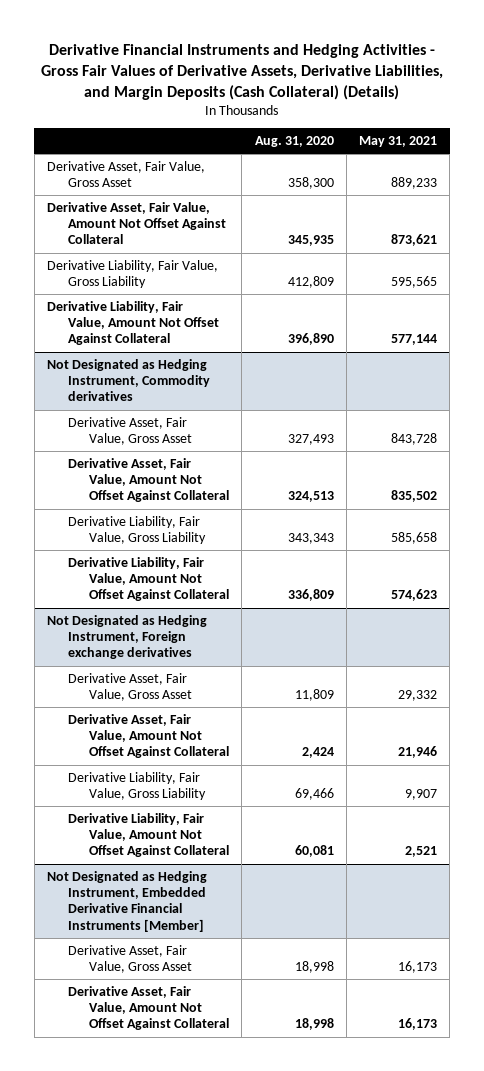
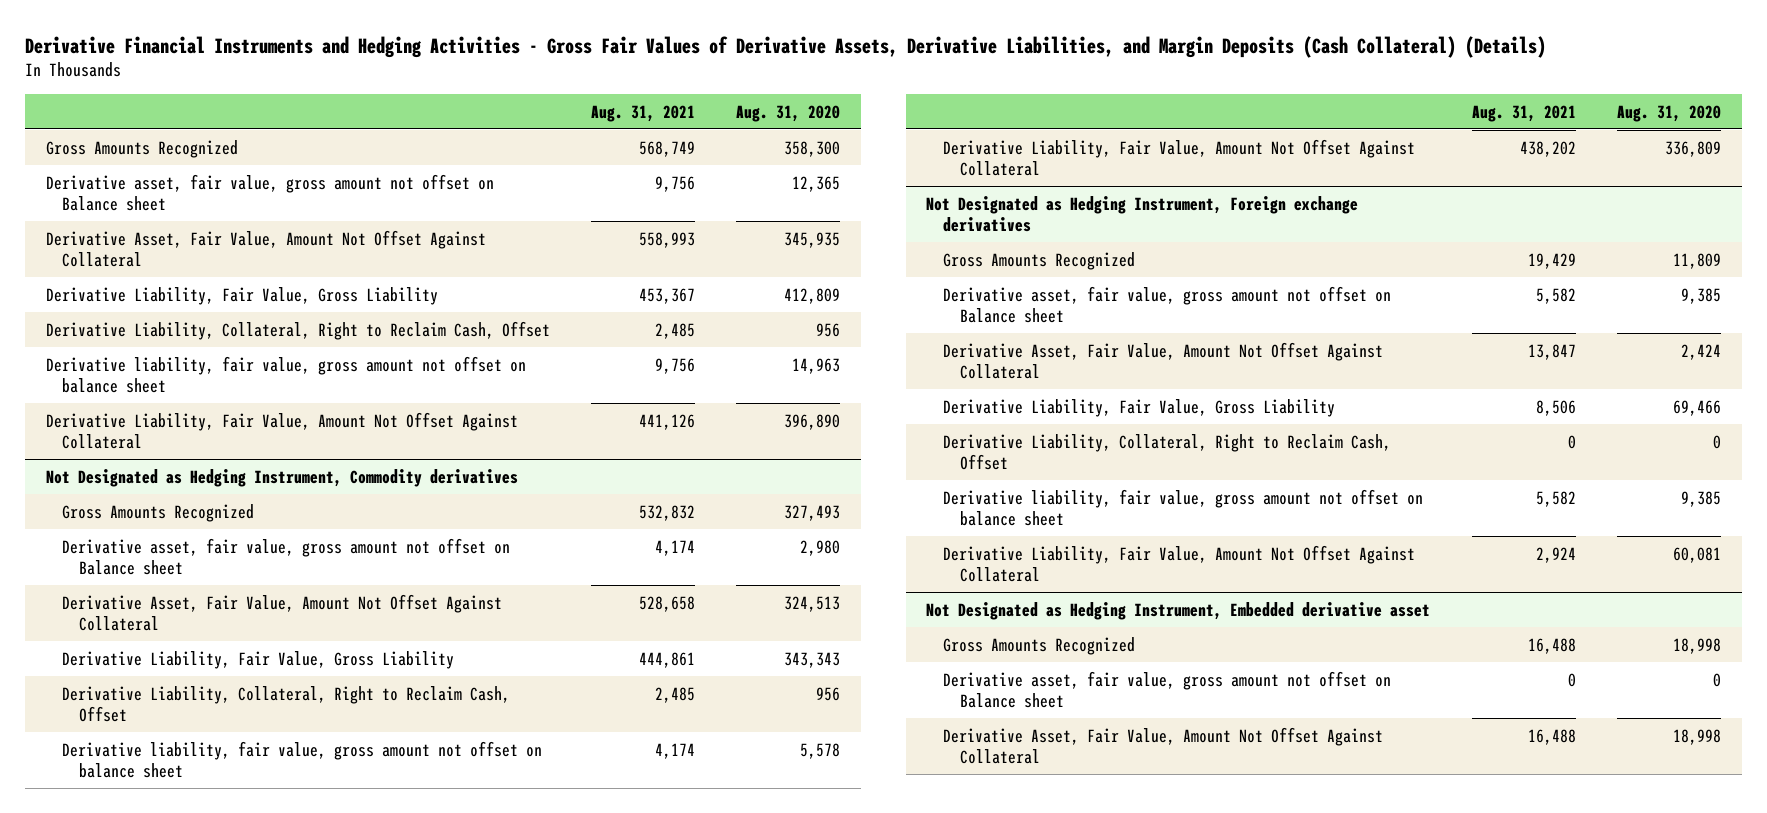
- | Aug. 31, 2020 | May 31, 2021
+ | Aug. 31, 2021 | Aug. 31, 2020
- Derivative Asset, Fair Value, Gross Asset | 358,300 | 889,233
+ Gross Amounts Recognized | 568,749 | 358,300
+ Derivative asset, fair value, gross amount not offset on Balance sheet | 9,756 | 12,365
+ Derivative Liability, Collateral, Right to Reclaim Cash, Offset | 2,485 | 956
+ Derivative liability, fair value, gross amount not offset on balance sheet | 9,756 | 14,963
@ Not Designated as Hedging Instrument, Commodity derivatives
- Derivative Asset, Fair Value, Gross Asset | 327,493 | 843,728
+ Gross Amounts Recognized | 532,832 | 327,493
+ Derivative asset, fair value, gross amount not offset on Balance sheet | 4,174 | 2,980
+ Derivative Liability, Collateral, Right to Reclaim Cash, Offset | 2,485 | 956
+ Derivative liability, fair value, gross amount not offset on balance sheet | 4,174 | 5,578
@ Not Designated as Hedging Instrument, Foreign exchange derivatives
- Derivative Asset, Fair Value, Gross Asset | 11,809 | 29,332
+ Gross Amounts Recognized | 19,429 | 11,809
+ Derivative asset, fair value, gross amount not offset on Balance sheet | 5,582 | 9,385
+ Derivative Liability, Collateral, Right to Reclaim Cash, Offset | 0 | 0
+ Derivative liability, fair value, gross amount not offset on balance sheet | 5,582 | 9,385
- Not Designated as Hedging Instrument, Embedded Derivative Financial Instruments [Member]
- Derivative Asset, Fair Value, Gross Asset | 18,998 | 16,173
+ Not Designated as Hedging Instrument, Embedded derivative asset
+ Gross Amounts Recognized | 16,488 | 18,998
+ Derivative asset, fair value, gross amount not offset on Balance sheet | 0 | 0

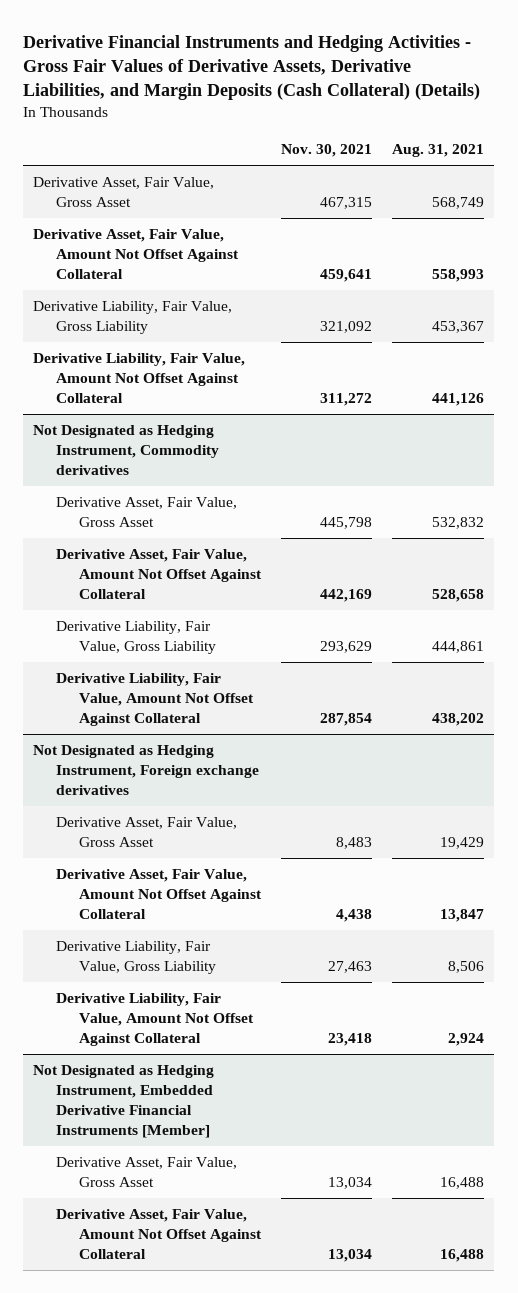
- | Aug. 31, 2021 | Aug. 31, 2020
+ | Nov. 30, 2021 | Aug. 31, 2021
- Gross Amounts Recognized | 568,749 | 358,300
- Derivative asset, fair value, gross amount not offset on Balance sheet | 9,756 | 12,365
+ Derivative Asset, Fair Value, Gross Asset | 467,315 | 568,749
- Derivative Liability, Collateral, Right to Reclaim Cash, Offset | 2,485 | 956
- Derivative liability, fair value, gross amount not offset on balance sheet | 9,756 | 14,963
@ Not Designated as Hedging Instrument, Commodity derivatives
- Gross Amounts Recognized | 532,832 | 327,493
- Derivative asset, fair value, gross amount not offset on Balance sheet | 4,174 | 2,980
+ Derivative Asset, Fair Value, Gross Asset | 445,798 | 532,832
- Derivative Liability, Collateral, Right to Reclaim Cash, Offset | 2,485 | 956
- Derivative liability, fair value, gross amount not offset on balance sheet | 4,174 | 5,578
@ Not Designated as Hedging Instrument, Foreign exchange derivatives
- Gross Amounts Recognized | 19,429 | 11,809
- Derivative asset, fair value, gross amount not offset on Balance sheet | 5,582 | 9,385
+ Derivative Asset, Fair Value, Gross Asset | 8,483 | 19,429
- Derivative Liability, Collateral, Right to Reclaim Cash, Offset | 0 | 0
- Derivative liability, fair value, gross amount not offset on balance sheet | 5,582 | 9,385
- Not Designated as Hedging Instrument, Embedded derivative asset
- Gross Amounts Recognized | 16,488 | 18,998
- Derivative asset, fair value, gross amount not offset on Balance sheet | 0 | 0
+ Not Designated as Hedging Instrument, Embedded Derivative Financial Instruments [Member]
+ Derivative Asset, Fair Value, Gross Asset | 13,034 | 16,488

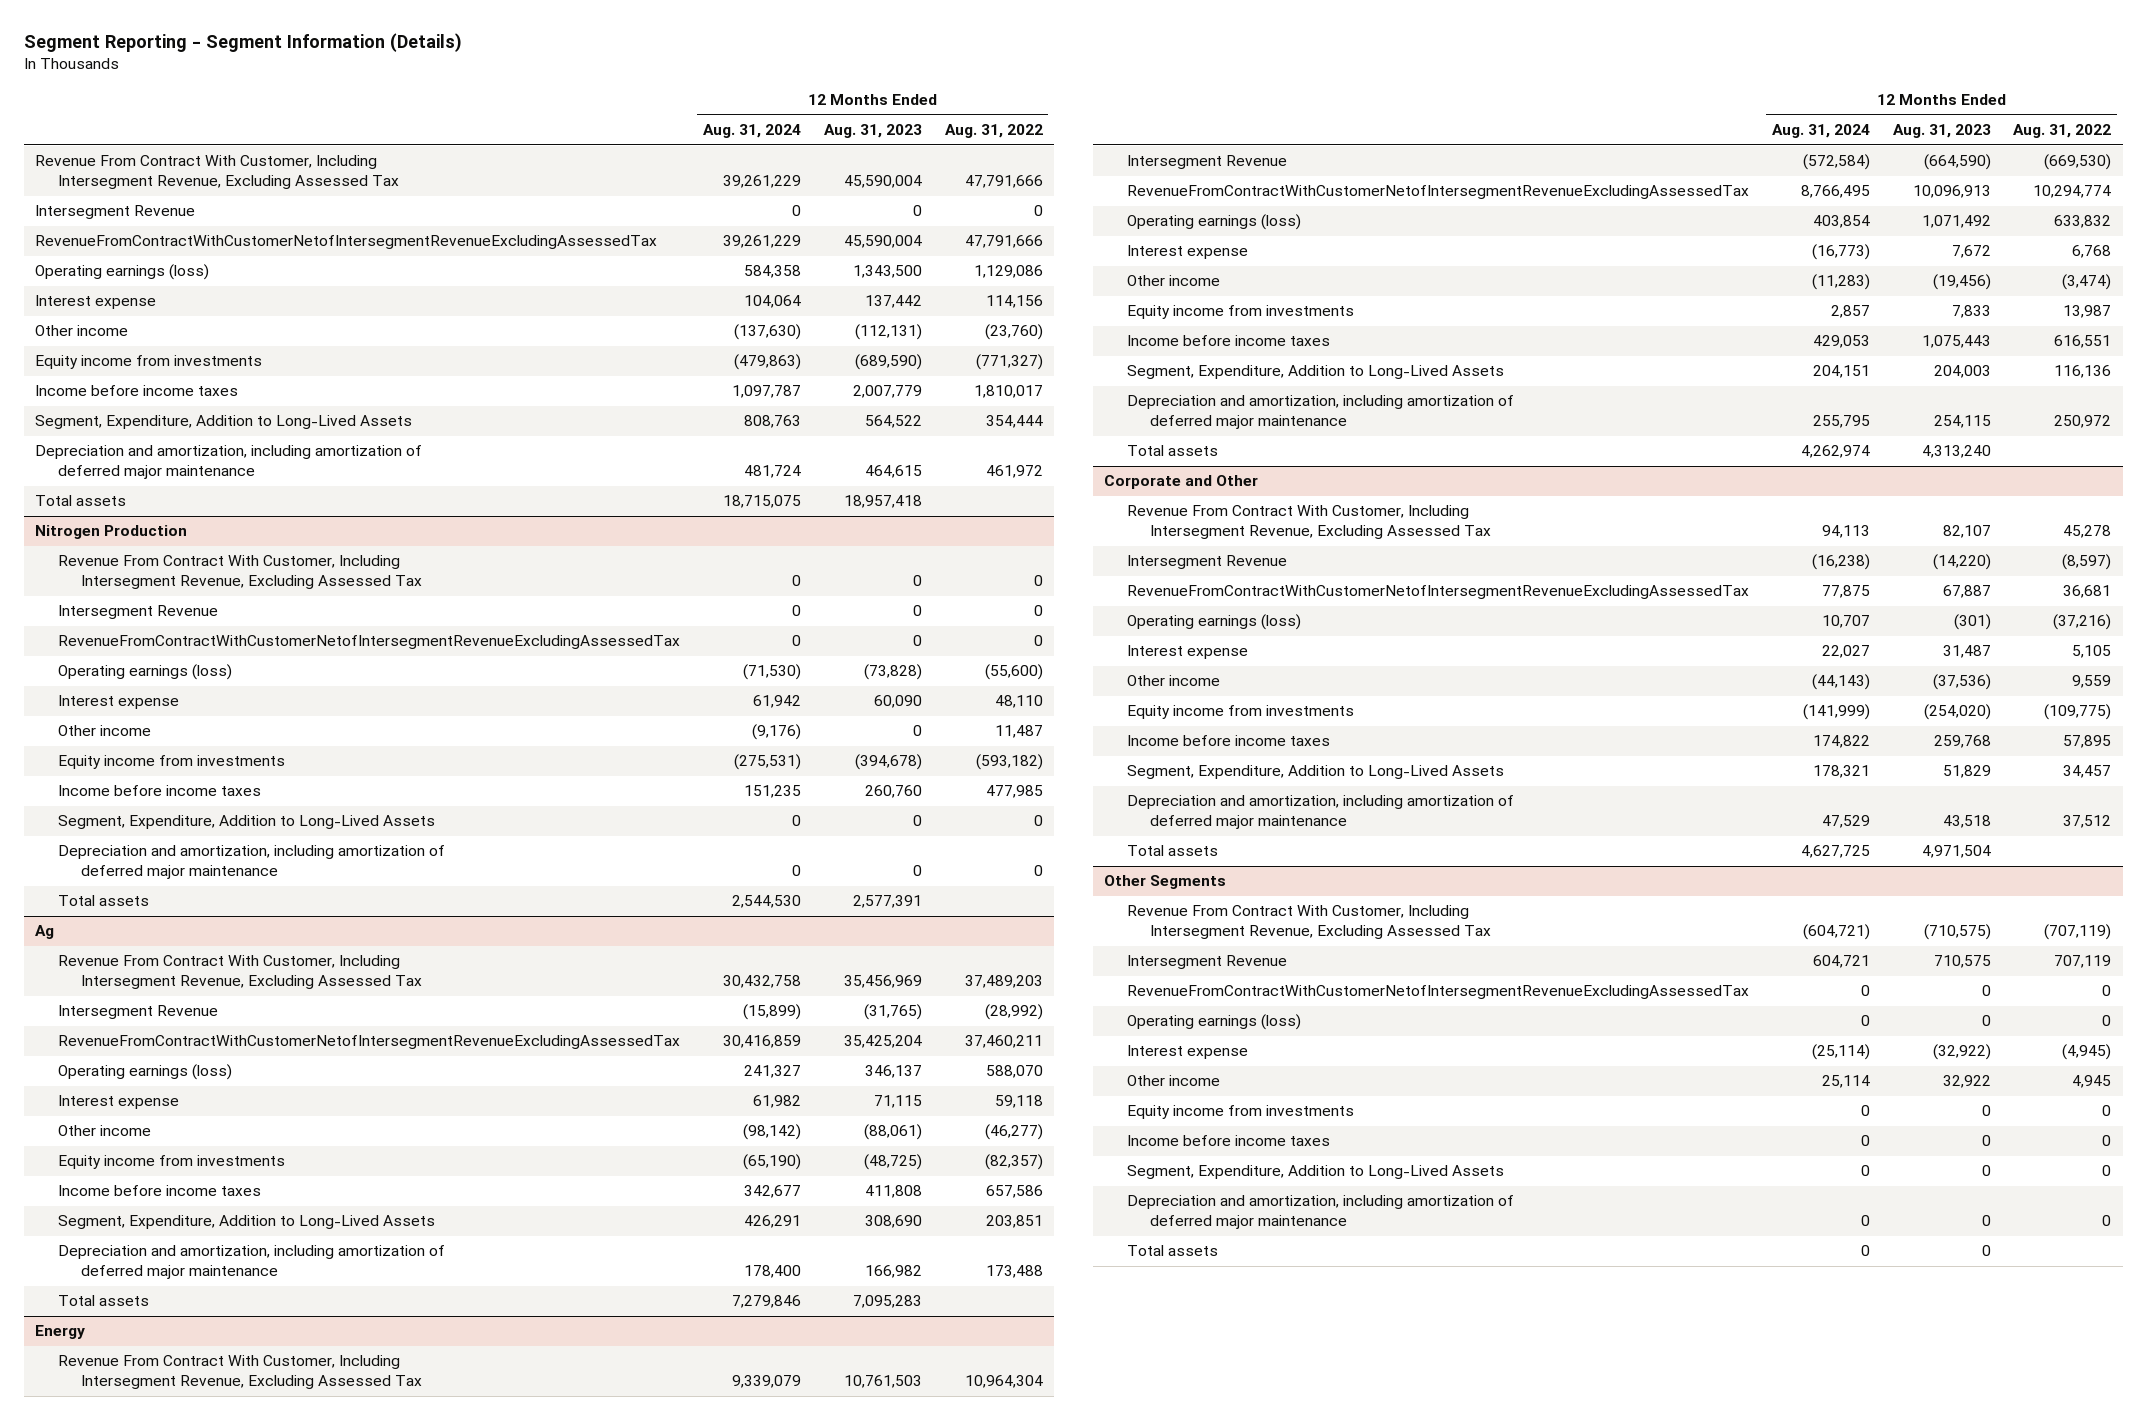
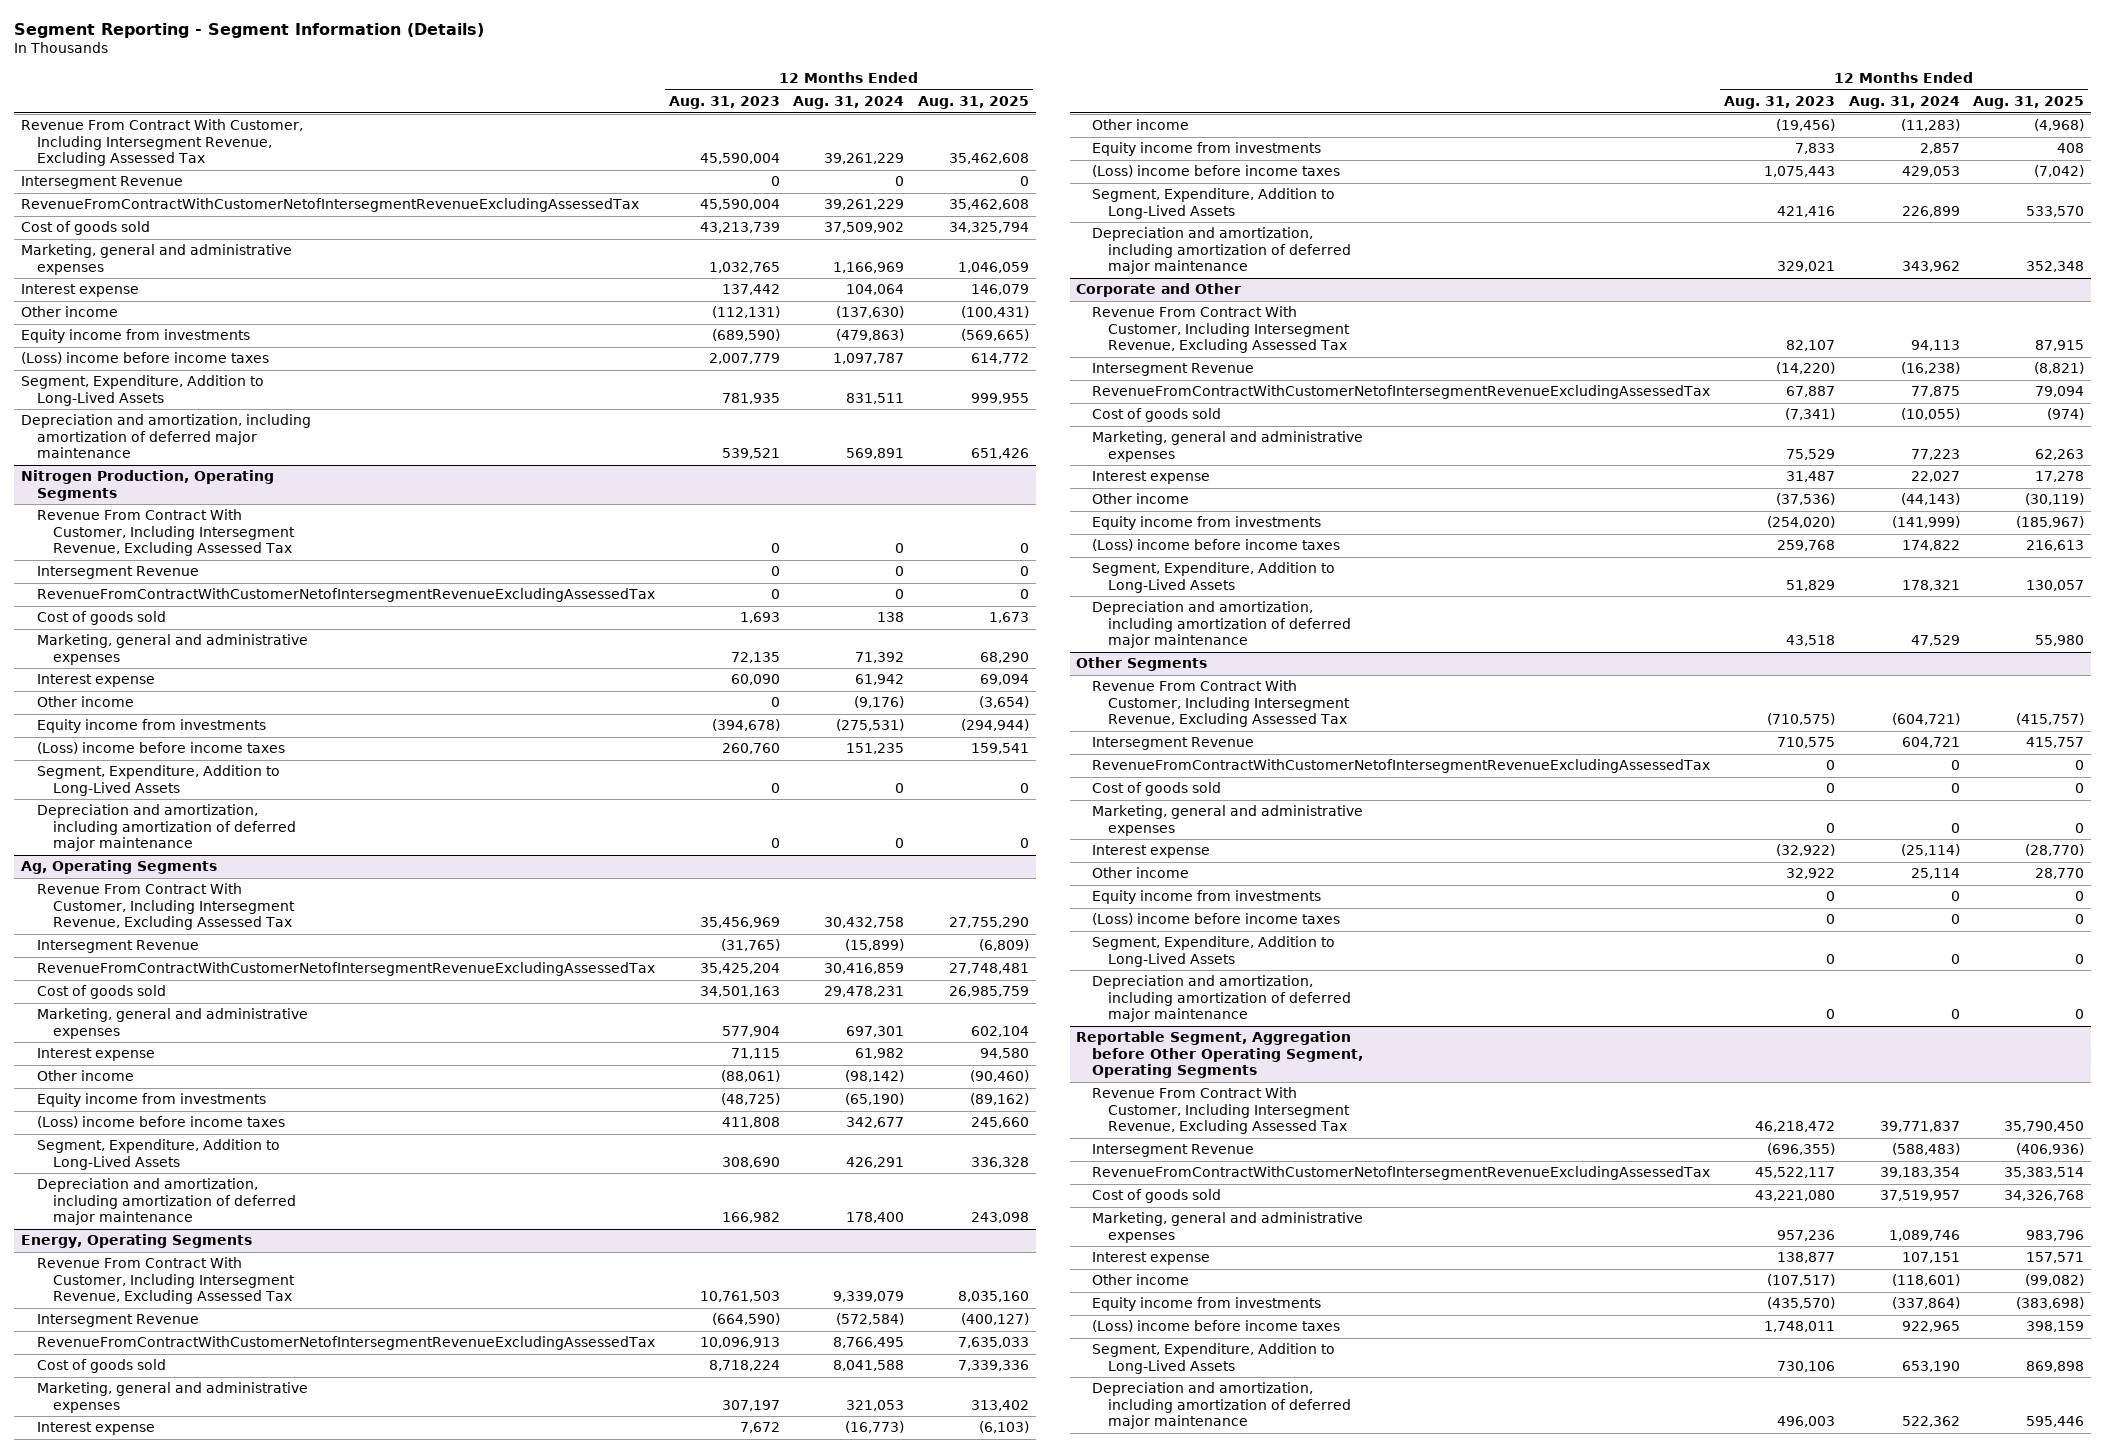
- | 12 Months Ended Aug. 31, 2024 | 12 Months Ended Aug. 31, 2023 | 12 Months Ended Aug. 31, 2022
+ | 12 Months Ended Aug. 31, 2023 | 12 Months Ended Aug. 31, 2024 | 12 Months Ended Aug. 31, 2025
- Operating earnings (loss) | 584,358 | 1,343,500 | 1,129,086
+ Cost of goods sold | 43,213,739 | 37,509,902 | 34,325,794
+ Marketing, general and administrative expenses | 1,032,765 | 1,166,969 | 1,046,059
- Income before income taxes | 1,097,787 | 2,007,779 | 1,810,017
- Segment, Expenditure, Addition to Long-Lived Assets | 808,763 | 564,522 | 354,444
- Depreciation and amortization, including amortization of deferred major maintenance | 481,724 | 464,615 | 461,972
- Total assets | 18,715,075 | 18,957,418 |
- Nitrogen Production
+ (Loss) income before income taxes | 2,007,779 | 1,097,787 | 614,772
+ Segment, Expenditure, Addition to Long-Lived Assets | 781,935 | 831,511 | 999,955
+ Depreciation and amortization, including amortization of deferred major maintenance | 539,521 | 569,891 | 651,426
+ Nitrogen Production, Operating Segments
- Operating earnings (loss) | (71,530) | (73,828) | (55,600)
+ Cost of goods sold | 1,693 | 138 | 1,673
+ Marketing, general and administrative expenses | 72,135 | 71,392 | 68,290
- Income before income taxes | 151,235 | 260,760 | 477,985
+ (Loss) income before income taxes | 260,760 | 151,235 | 159,541
- Total assets | 2,544,530 | 2,577,391 |
- Ag
+ Ag, Operating Segments
- Operating earnings (loss) | 241,327 | 346,137 | 588,070
+ Cost of goods sold | 34,501,163 | 29,478,231 | 26,985,759
+ Marketing, general and administrative expenses | 577,904 | 697,301 | 602,104
- Income before income taxes | 342,677 | 411,808 | 657,586
+ (Loss) income before income taxes | 411,808 | 342,677 | 245,660
- Total assets | 7,279,846 | 7,095,283 |
- Energy
+ Energy, Operating Segments
- Operating earnings (loss) | 403,854 | 1,071,492 | 633,832
+ Cost of goods sold | 8,718,224 | 8,041,588 | 7,339,336
+ Marketing, general and administrative expenses | 307,197 | 321,053 | 313,402
- Income before income taxes | 429,053 | 1,075,443 | 616,551
- Segment, Expenditure, Addition to Long-Lived Assets | 204,151 | 204,003 | 116,136
- Depreciation and amortization, including amortization of deferred major maintenance | 255,795 | 254,115 | 250,972
- Total assets | 4,262,974 | 4,313,240 |
+ (Loss) income before income taxes | 1,075,443 | 429,053 | (7,042)
+ Segment, Expenditure, Addition to Long-Lived Assets | 421,416 | 226,899 | 533,570
+ Depreciation and amortization, including amortization of deferred major maintenance | 329,021 | 343,962 | 352,348
@ Corporate and Other
- Operating earnings (loss) | 10,707 | (301) | (37,216)
+ Cost of goods sold | (7,341) | (10,055) | (974)
+ Marketing, general and administrative expenses | 75,529 | 77,223 | 62,263
- Income before income taxes | 174,822 | 259,768 | 57,895
+ (Loss) income before income taxes | 259,768 | 174,822 | 216,613
- Total assets | 4,627,725 | 4,971,504 |
@ Other Segments
- Operating earnings (loss) | 0 | 0 | 0
+ Cost of goods sold | 0 | 0 | 0
+ Marketing, general and administrative expenses | 0 | 0 | 0
- Income before income taxes | 0 | 0 | 0
+ (Loss) income before income taxes | 0 | 0 | 0
- Total assets | 0 | 0 |
+ Reportable Segment, Aggregation before Other Operating Segment, Operating Segments
+ Revenue From Contract With Customer, Including Intersegment Revenue, Excluding Assessed Tax | 46,218,472 | 39,771,837 | 35,790,450
+ Intersegment Revenue | (696,355) | (588,483) | (406,936)
+ RevenueFromContractWithCustomerNetofIntersegmentRevenueExcludingAssessedTax | 45,522,117 | 39,183,354 | 35,383,514
+ Cost of goods sold | 43,221,080 | 37,519,957 | 34,326,768
+ Marketing, general and administrative expenses | 957,236 | 1,089,746 | 983,796
+ Interest expense | 138,877 | 107,151 | 157,571
+ Other income | (107,517) | (118,601) | (99,082)
+ Equity income from investments | (435,570) | (337,864) | (383,698)
+ (Loss) income before income taxes | 1,748,011 | 922,965 | 398,159
+ Segment, Expenditure, Addition to Long-Lived Assets | 730,106 | 653,190 | 869,898
+ Depreciation and amortization, including amortization of deferred major maintenance | 496,003 | 522,362 | 595,446

